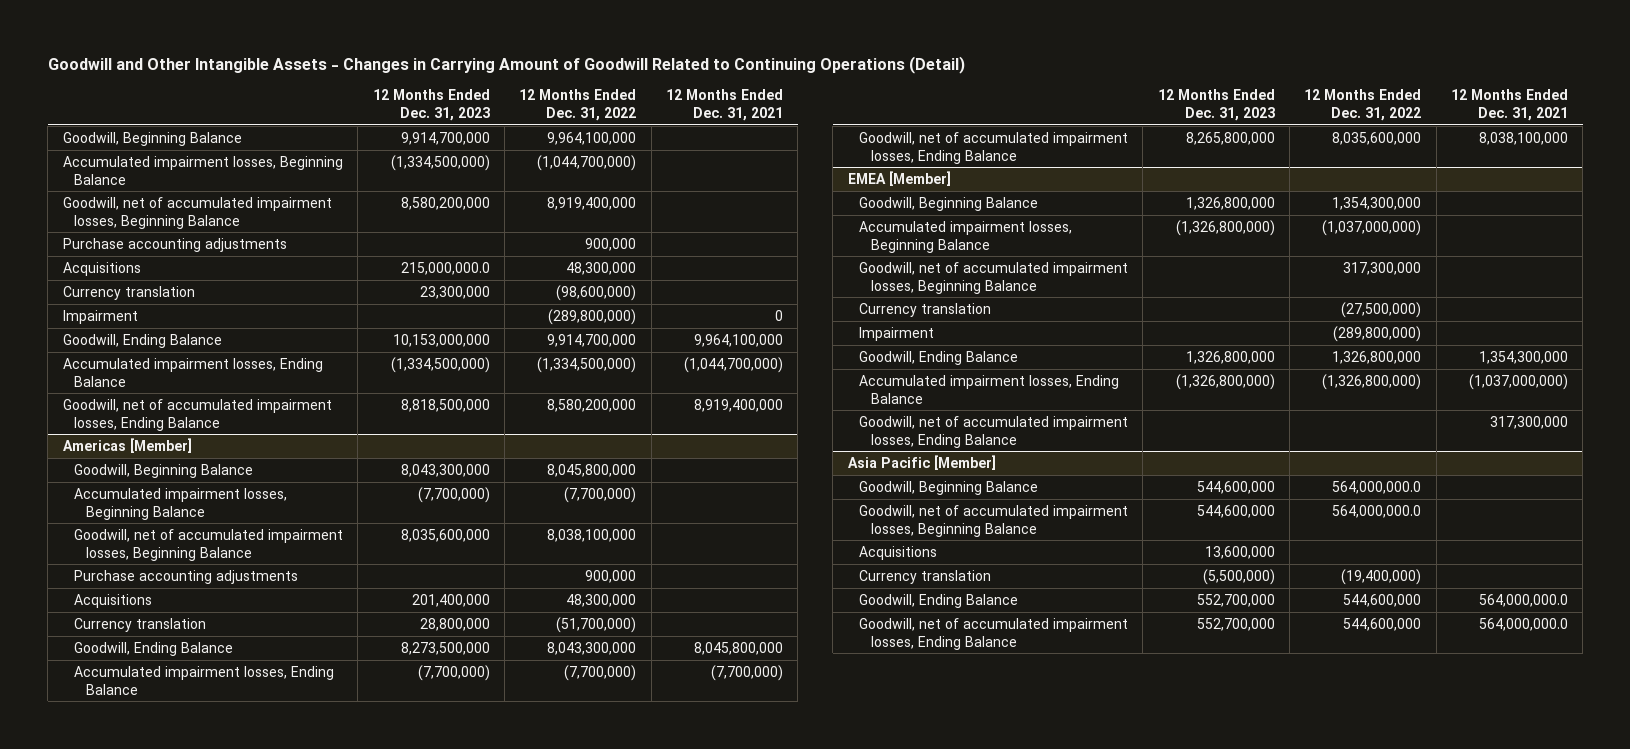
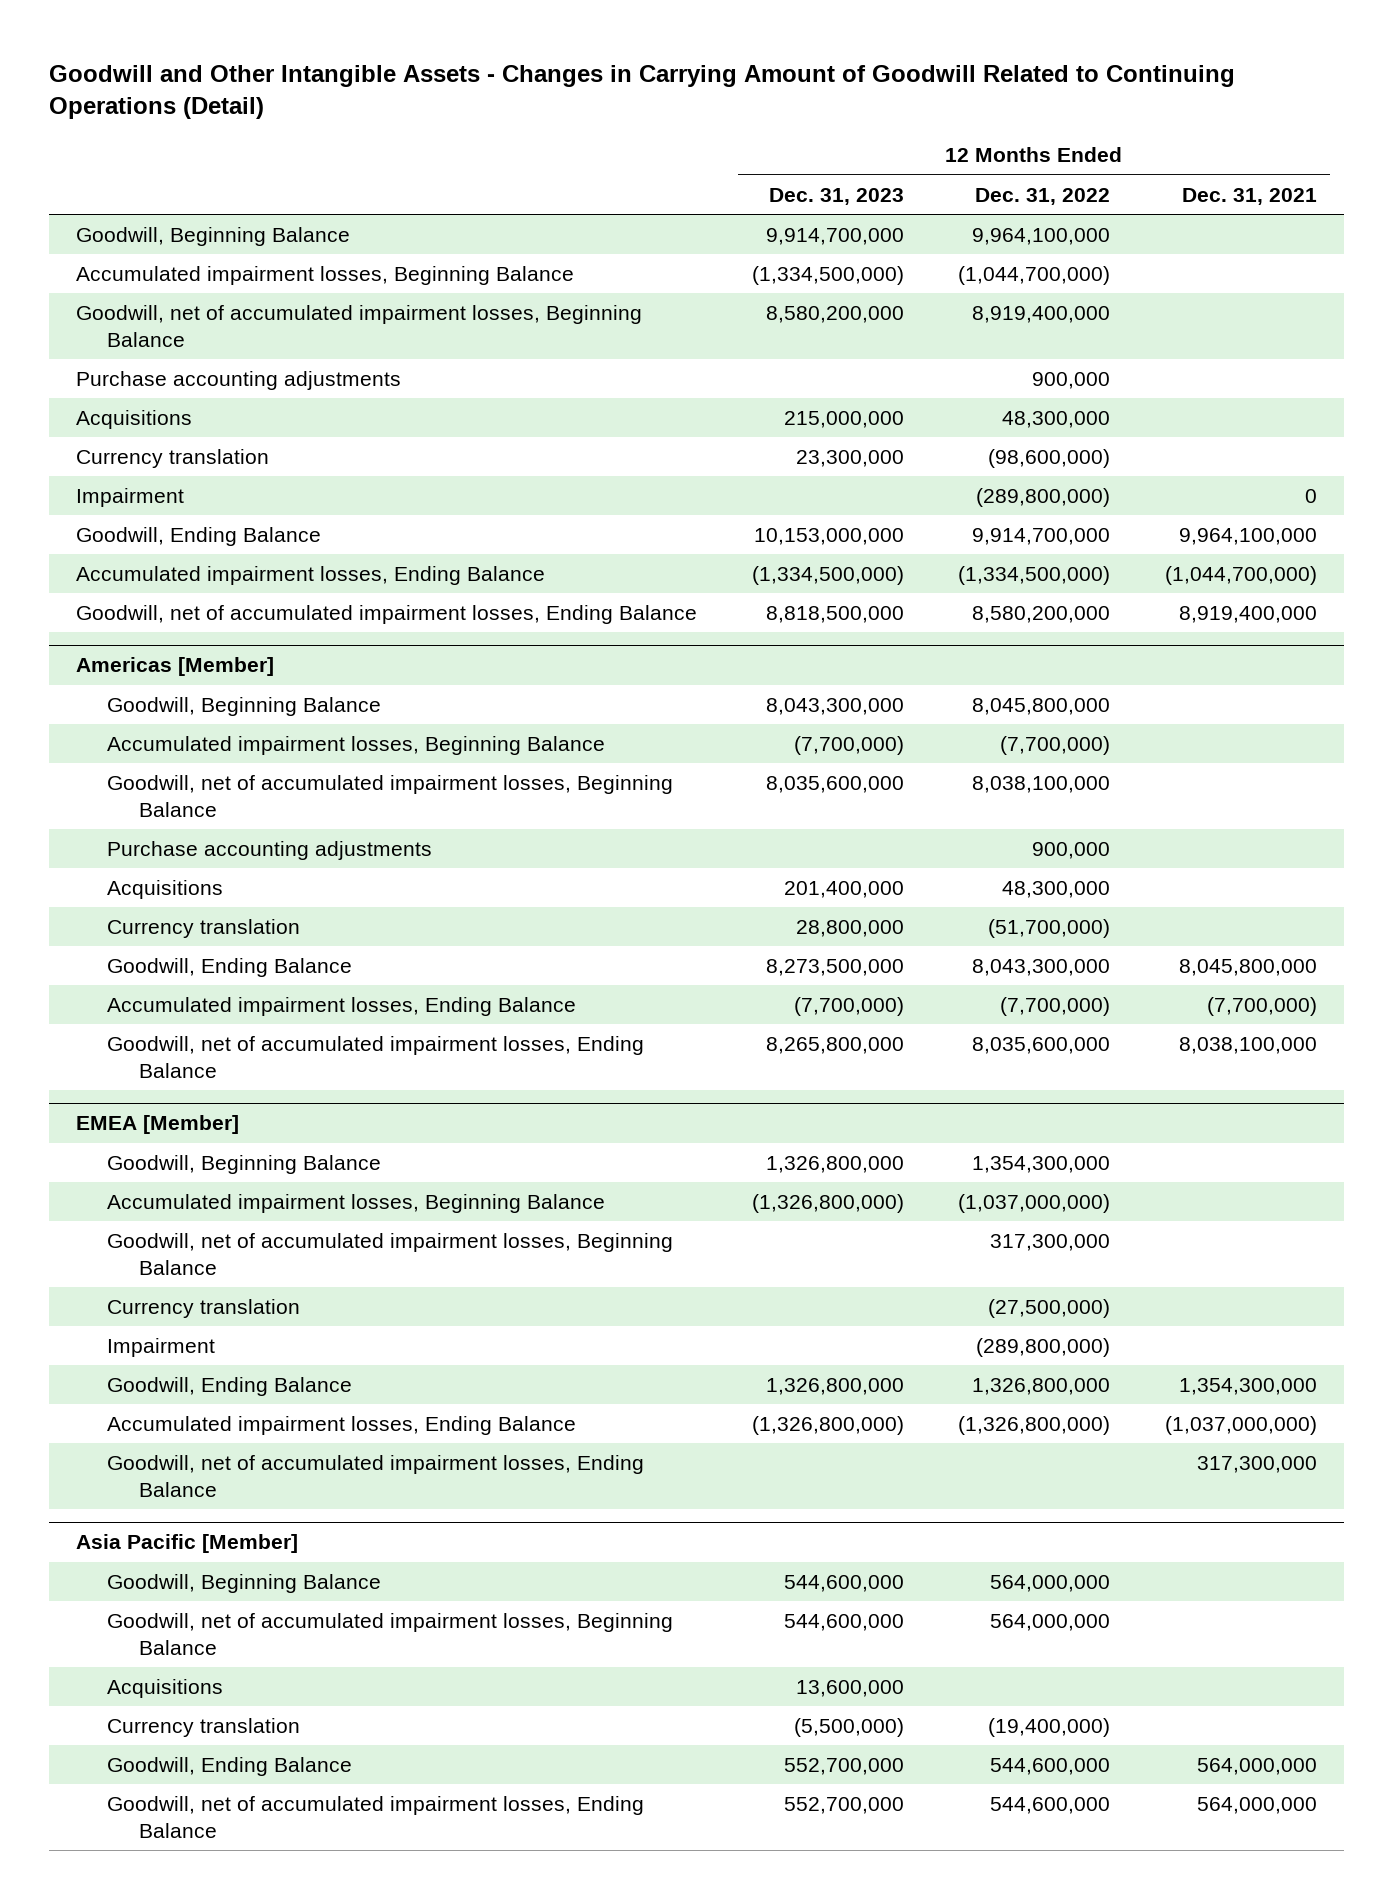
- Acquisitions | 215,000,000.0 | 48,300,000 |
+ Acquisitions | 215,000,000 | 48,300,000 |
@ Asia Pacific [Member]
- Goodwill, Beginning Balance | 544,600,000 | 564,000,000.0 |
- Goodwill, net of accumulated impairment losses, Beginning Balance | 544,600,000 | 564,000,000.0 |
+ Goodwill, Beginning Balance | 544,600,000 | 564,000,000 |
+ Goodwill, net of accumulated impairment losses, Beginning Balance | 544,600,000 | 564,000,000 |
- Goodwill, Ending Balance | 552,700,000 | 544,600,000 | 564,000,000.0
- Goodwill, net of accumulated impairment losses, Ending Balance | 552,700,000 | 544,600,000 | 564,000,000.0
+ Goodwill, Ending Balance | 552,700,000 | 544,600,000 | 564,000,000
+ Goodwill, net of accumulated impairment losses, Ending Balance | 552,700,000 | 544,600,000 | 564,000,000

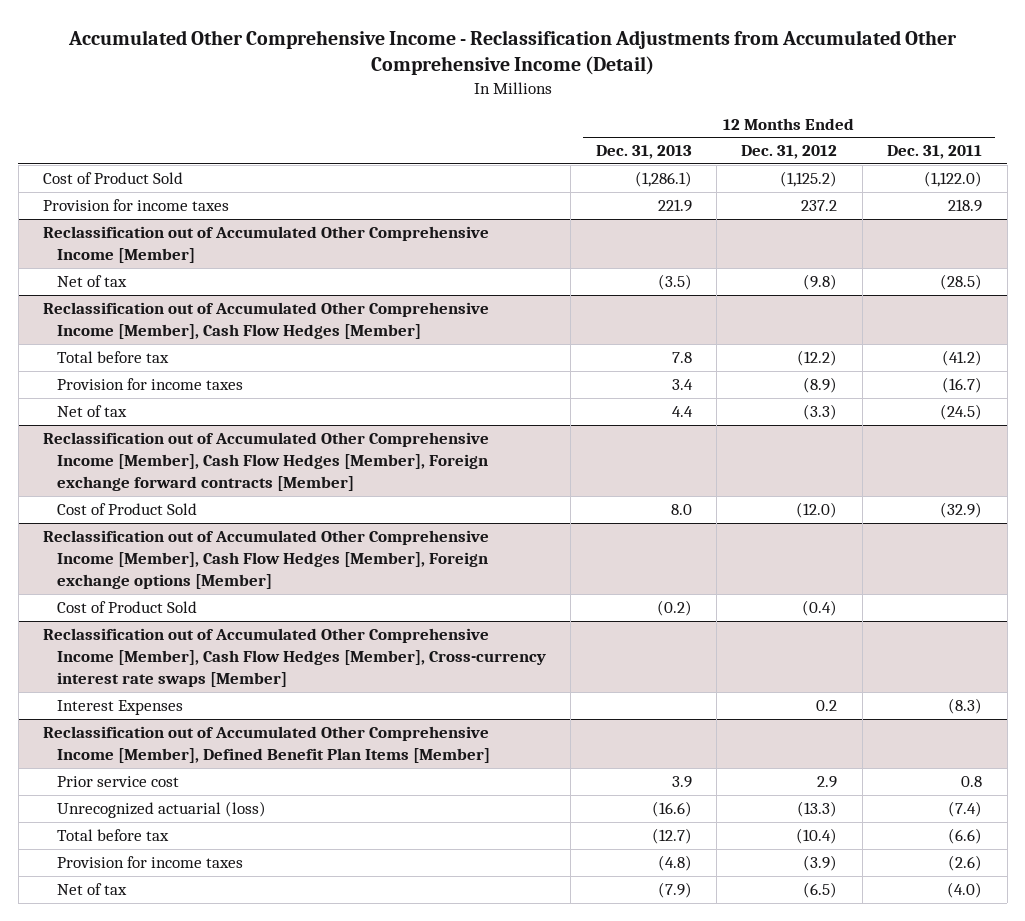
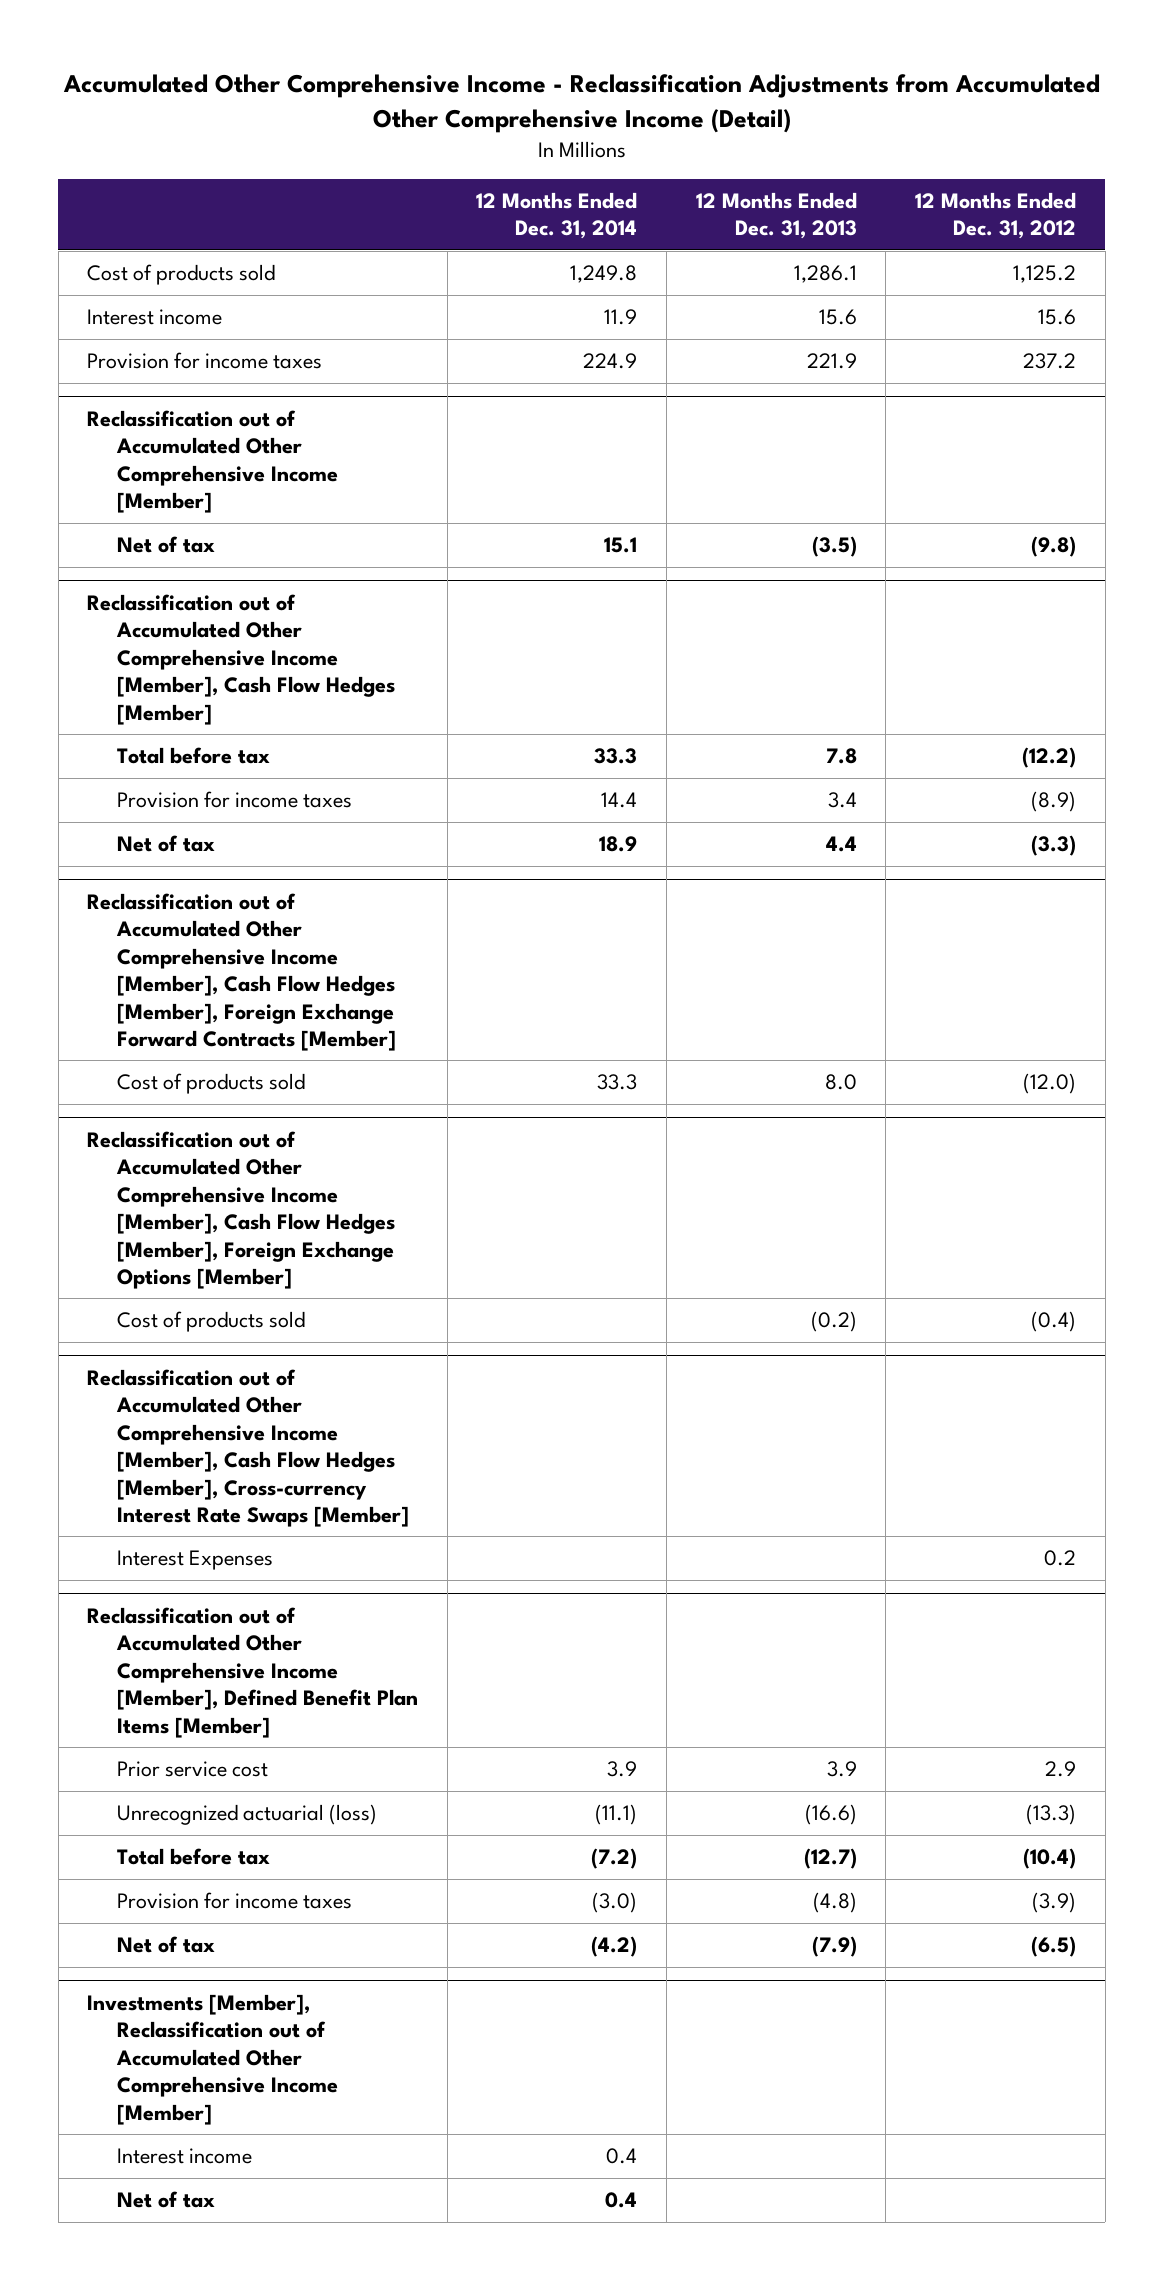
- | 12 Months Ended Dec. 31, 2013 | 12 Months Ended Dec. 31, 2012 | 12 Months Ended Dec. 31, 2011
+ | 12 Months Ended Dec. 31, 2014 | 12 Months Ended Dec. 31, 2013 | 12 Months Ended Dec. 31, 2012
- Cost of Product Sold | (1,286.1) | (1,125.2) | (1,122.0)
+ Cost of products sold | 1,249.8 | 1,286.1 | 1,125.2
+ Interest income | 11.9 | 15.6 | 15.6
- Reclassification out of Accumulated Other Comprehensive Income [Member], Cash Flow Hedges [Member], Foreign exchange forward contracts [Member]
- Cost of Product Sold | 8.0 | (12.0) | (32.9)
- Reclassification out of Accumulated Other Comprehensive Income [Member], Cash Flow Hedges [Member], Foreign exchange options [Member]
- Cost of Product Sold | (0.2) | (0.4) |
- Reclassification out of Accumulated Other Comprehensive Income [Member], Cash Flow Hedges [Member], Cross-currency interest rate swaps [Member]
+ Reclassification out of Accumulated Other Comprehensive Income [Member], Cash Flow Hedges [Member], Foreign Exchange Forward Contracts [Member]
+ Cost of products sold | 33.3 | 8.0 | (12.0)
+ Reclassification out of Accumulated Other Comprehensive Income [Member], Cash Flow Hedges [Member], Foreign Exchange Options [Member]
+ Cost of products sold | | (0.2) | (0.4)
+ Reclassification out of Accumulated Other Comprehensive Income [Member], Cash Flow Hedges [Member], Cross-currency Interest Rate Swaps [Member]
+ Investments [Member], Reclassification out of Accumulated Other Comprehensive Income [Member]
+ Interest income | 0.4 | |
+ Net of tax | 0.4 | |

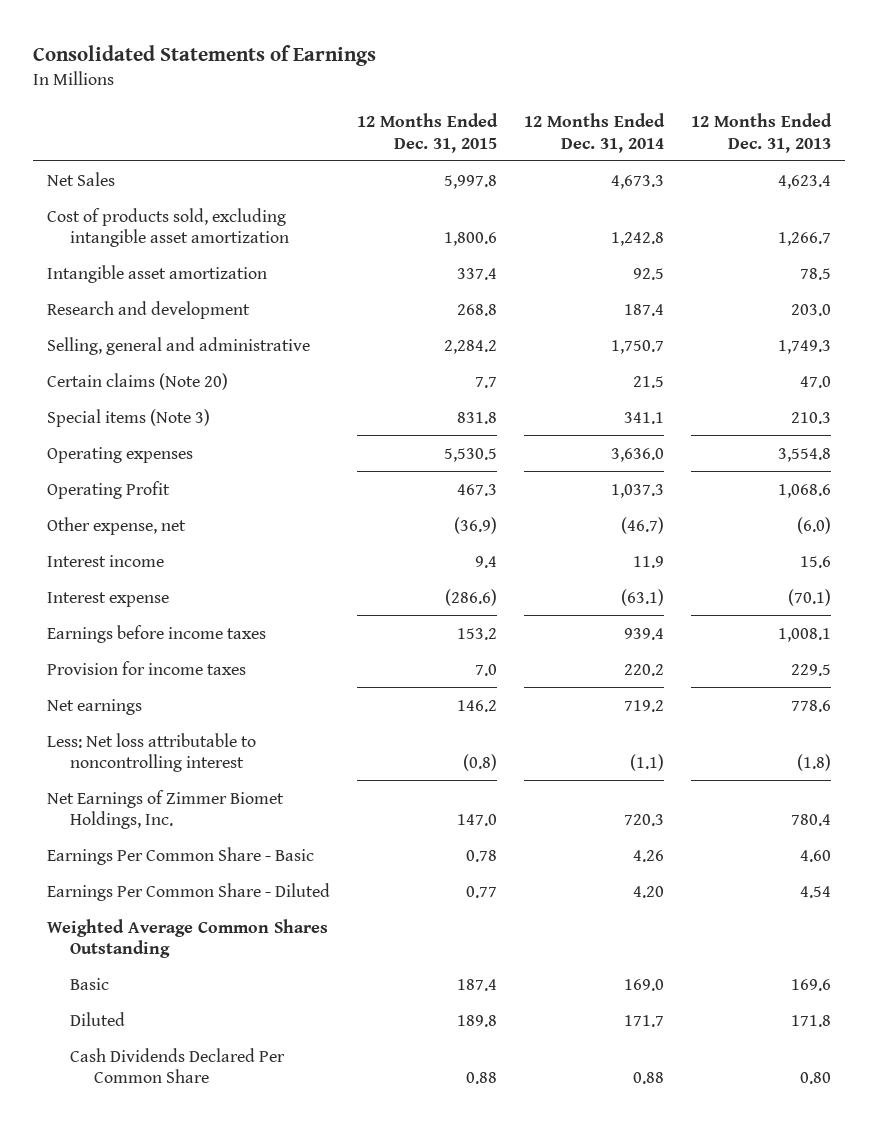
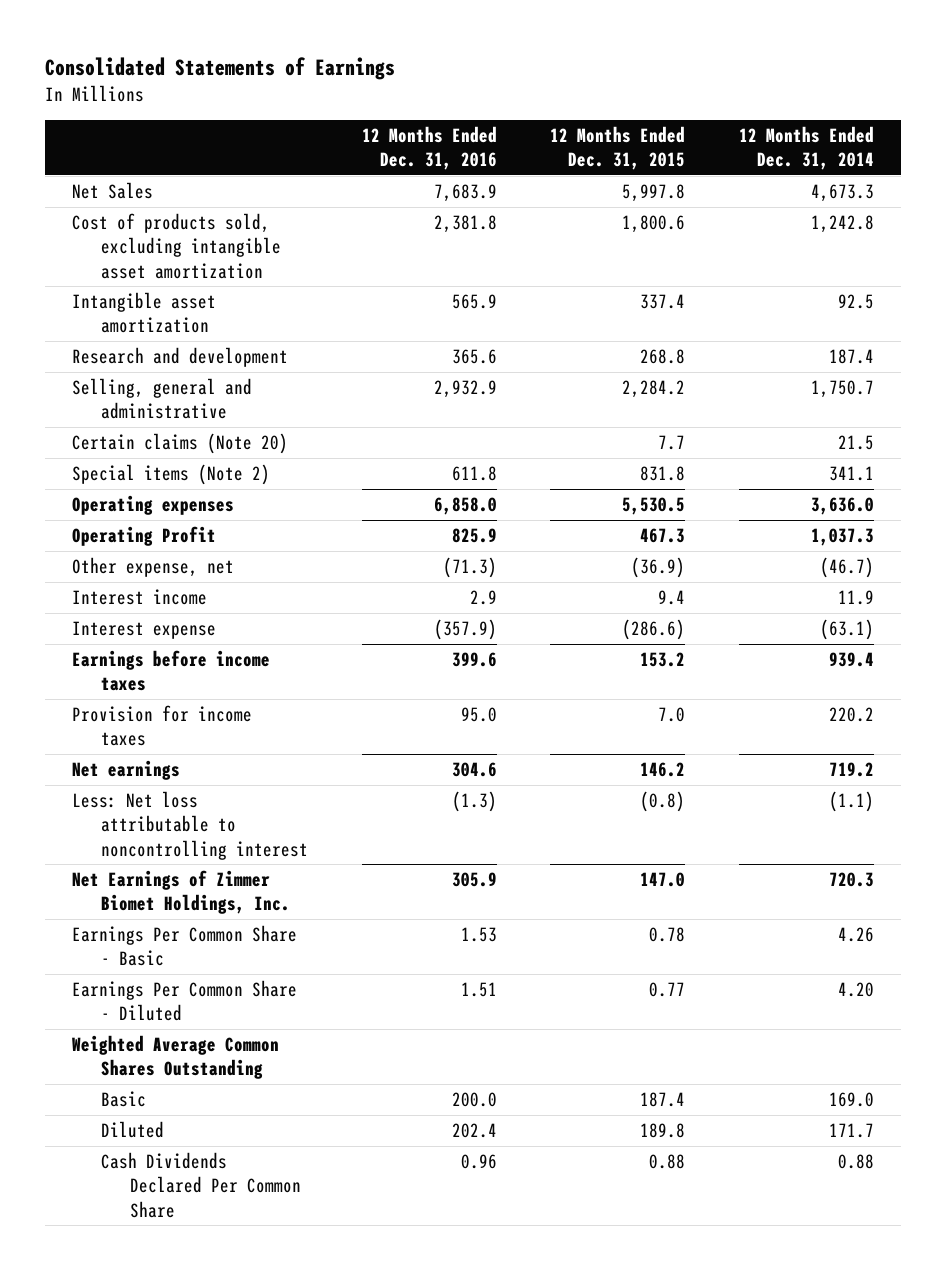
- | 12 Months Ended Dec. 31, 2015 | 12 Months Ended Dec. 31, 2014 | 12 Months Ended Dec. 31, 2013
+ | 12 Months Ended Dec. 31, 2016 | 12 Months Ended Dec. 31, 2015 | 12 Months Ended Dec. 31, 2014
- Special items (Note 3) | 831.8 | 341.1 | 210.3
+ Special items (Note 2) | 611.8 | 831.8 | 341.1

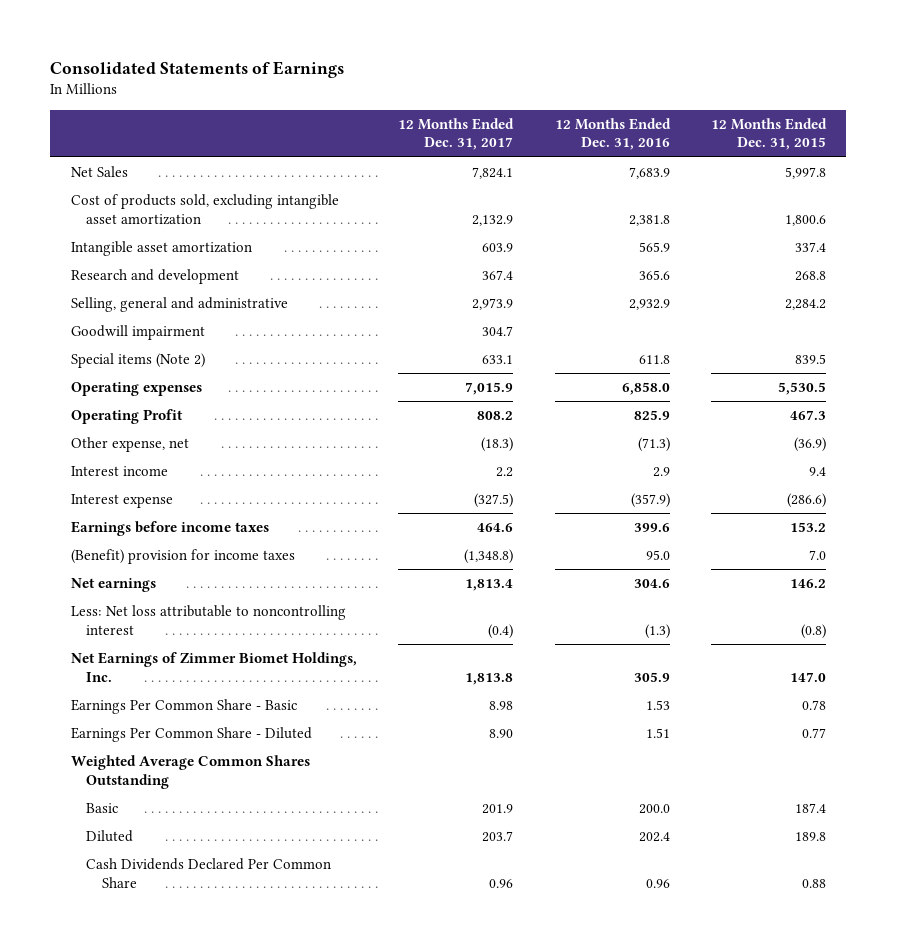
- | 12 Months Ended Dec. 31, 2016 | 12 Months Ended Dec. 31, 2015 | 12 Months Ended Dec. 31, 2014
+ | 12 Months Ended Dec. 31, 2017 | 12 Months Ended Dec. 31, 2016 | 12 Months Ended Dec. 31, 2015
- Certain claims (Note 20) | | 7.7 | 21.5
- Special items (Note 2) | 611.8 | 831.8 | 341.1
+ Goodwill impairment | 304.7 | |
+ Special items (Note 2) | 633.1 | 611.8 | 839.5
- Provision for income taxes | 95.0 | 7.0 | 220.2
+ (Benefit) provision for income taxes | (1,348.8) | 95.0 | 7.0

